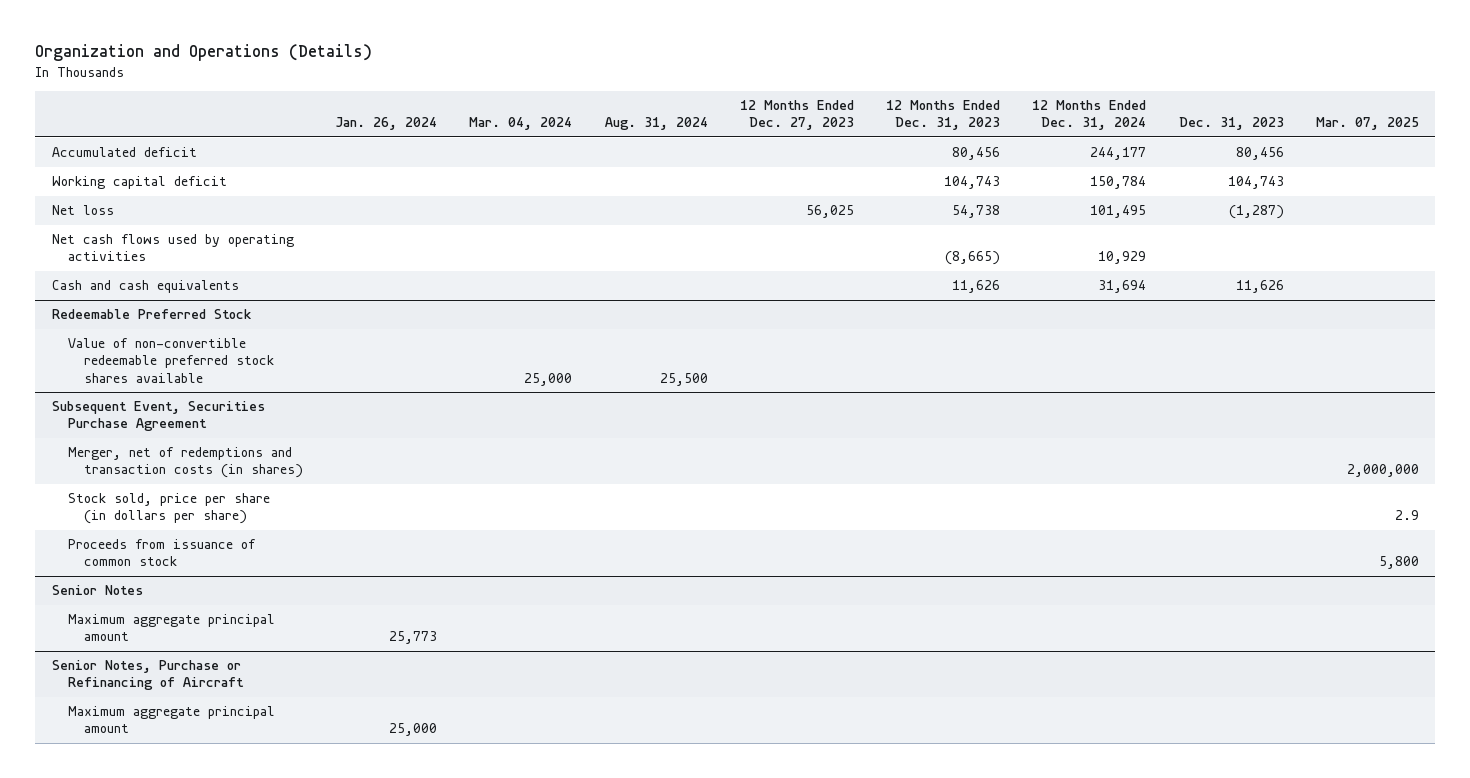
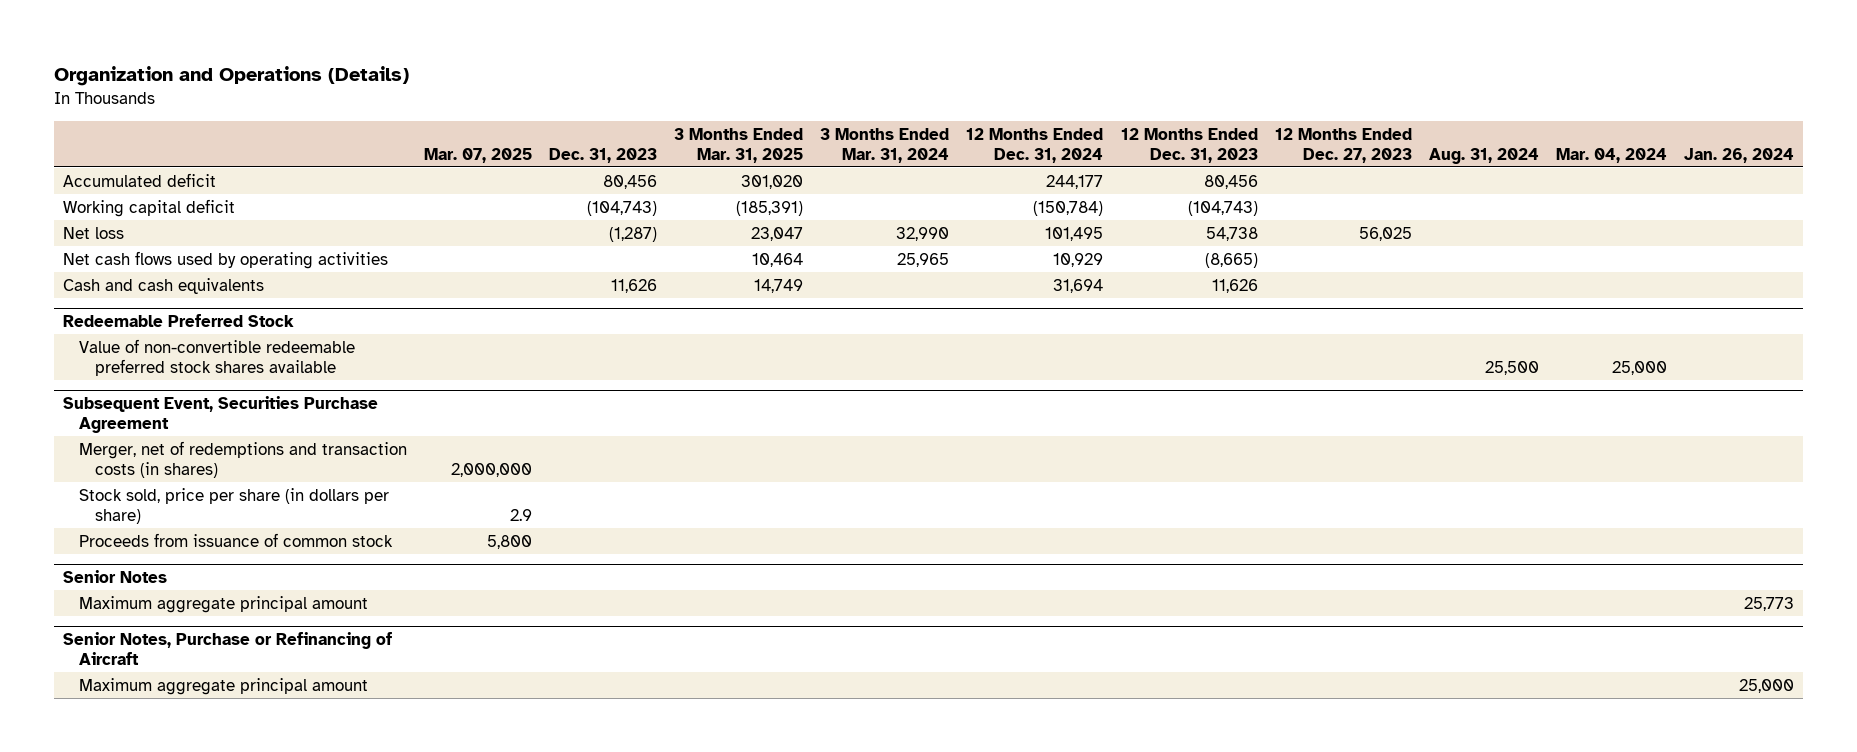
- | Jan. 26, 2024 | Mar. 04, 2024 | Aug. 31, 2024 | 12 Months Ended Dec. 27, 2023 | 12 Months Ended Dec. 31, 2023 | 12 Months Ended Dec. 31, 2024 | Dec. 31, 2023 | Mar. 07, 2025
+ | Mar. 07, 2025 | Dec. 31, 2023 | 3 Months Ended Mar. 31, 2025 | 3 Months Ended Mar. 31, 2024 | 12 Months Ended Dec. 31, 2024 | 12 Months Ended Dec. 31, 2023 | 12 Months Ended Dec. 27, 2023 | Aug. 31, 2024 | Mar. 04, 2024 | Jan. 26, 2024
- Working capital deficit | | | | | 104,743 | 150,784 | 104,743 |
+ Working capital deficit | | (104,743) | (185,391) | | (150,784) | (104,743) | | | |

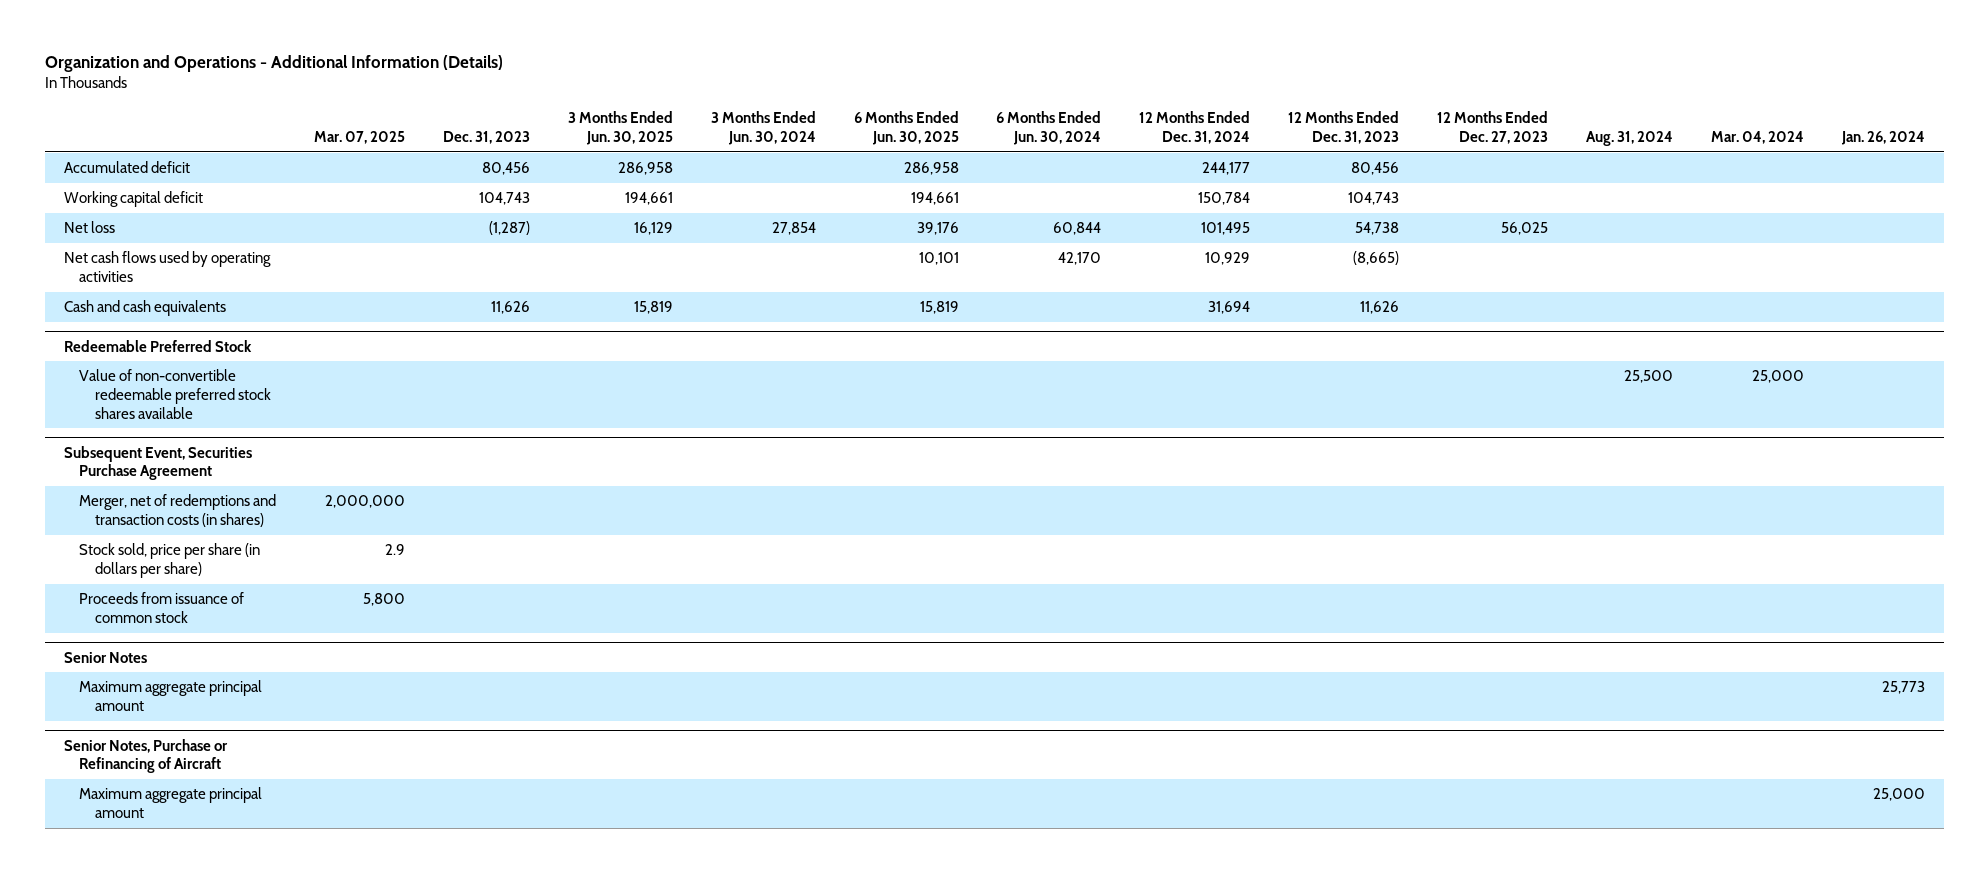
- Organization and Operations (Details)
+ Organization and Operations - Additional Information (Details)
- | Mar. 07, 2025 | Dec. 31, 2023 | 3 Months Ended Mar. 31, 2025 | 3 Months Ended Mar. 31, 2024 | 12 Months Ended Dec. 31, 2024 | 12 Months Ended Dec. 31, 2023 | 12 Months Ended Dec. 27, 2023 | Aug. 31, 2024 | Mar. 04, 2024 | Jan. 26, 2024
+ | Mar. 07, 2025 | Dec. 31, 2023 | 3 Months Ended Jun. 30, 2025 | 3 Months Ended Jun. 30, 2024 | 6 Months Ended Jun. 30, 2025 | 6 Months Ended Jun. 30, 2024 | 12 Months Ended Dec. 31, 2024 | 12 Months Ended Dec. 31, 2023 | 12 Months Ended Dec. 27, 2023 | Aug. 31, 2024 | Mar. 04, 2024 | Jan. 26, 2024
- Working capital deficit | | (104,743) | (185,391) | | (150,784) | (104,743) | | | |
+ Working capital deficit | | 104,743 | 194,661 | | 194,661 | | 150,784 | 104,743 | | | |

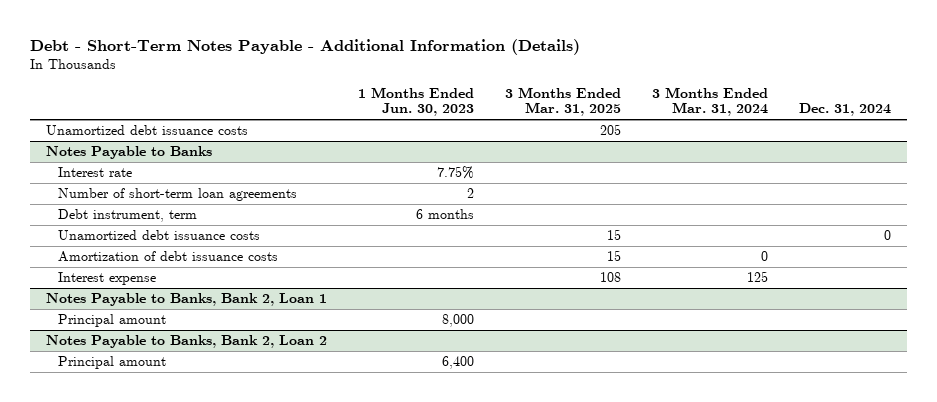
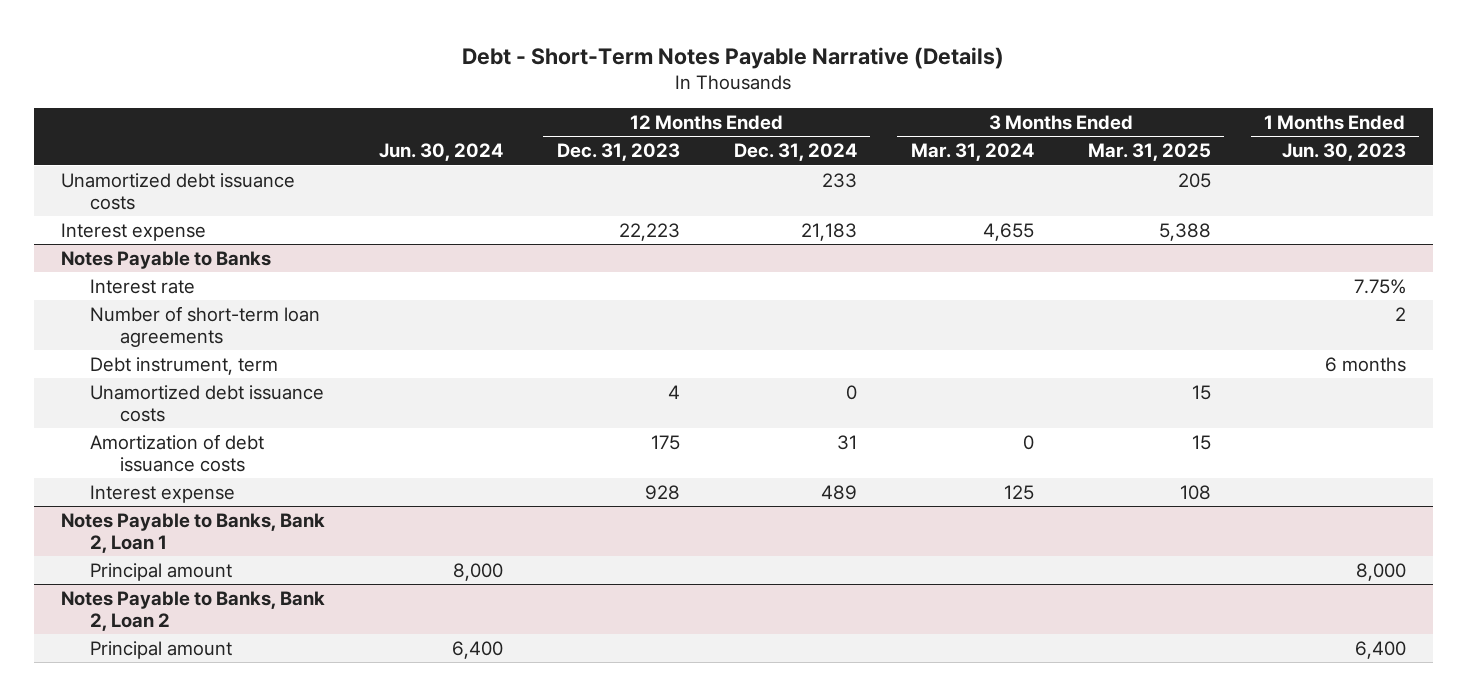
- Debt - Short-Term Notes Payable - Additional Information (Details)
+ Debt - Short-Term Notes Payable Narrative (Details)
- | 1 Months Ended Jun. 30, 2023 | 3 Months Ended Mar. 31, 2025 | 3 Months Ended Mar. 31, 2024 | Dec. 31, 2024
+ | Jun. 30, 2024 | 12 Months Ended Dec. 31, 2023 | 12 Months Ended Dec. 31, 2024 | 3 Months Ended Mar. 31, 2024 | 3 Months Ended Mar. 31, 2025 | 1 Months Ended Jun. 30, 2023
+ Interest expense | | 22,223 | 21,183 | 4,655 | 5,388 |

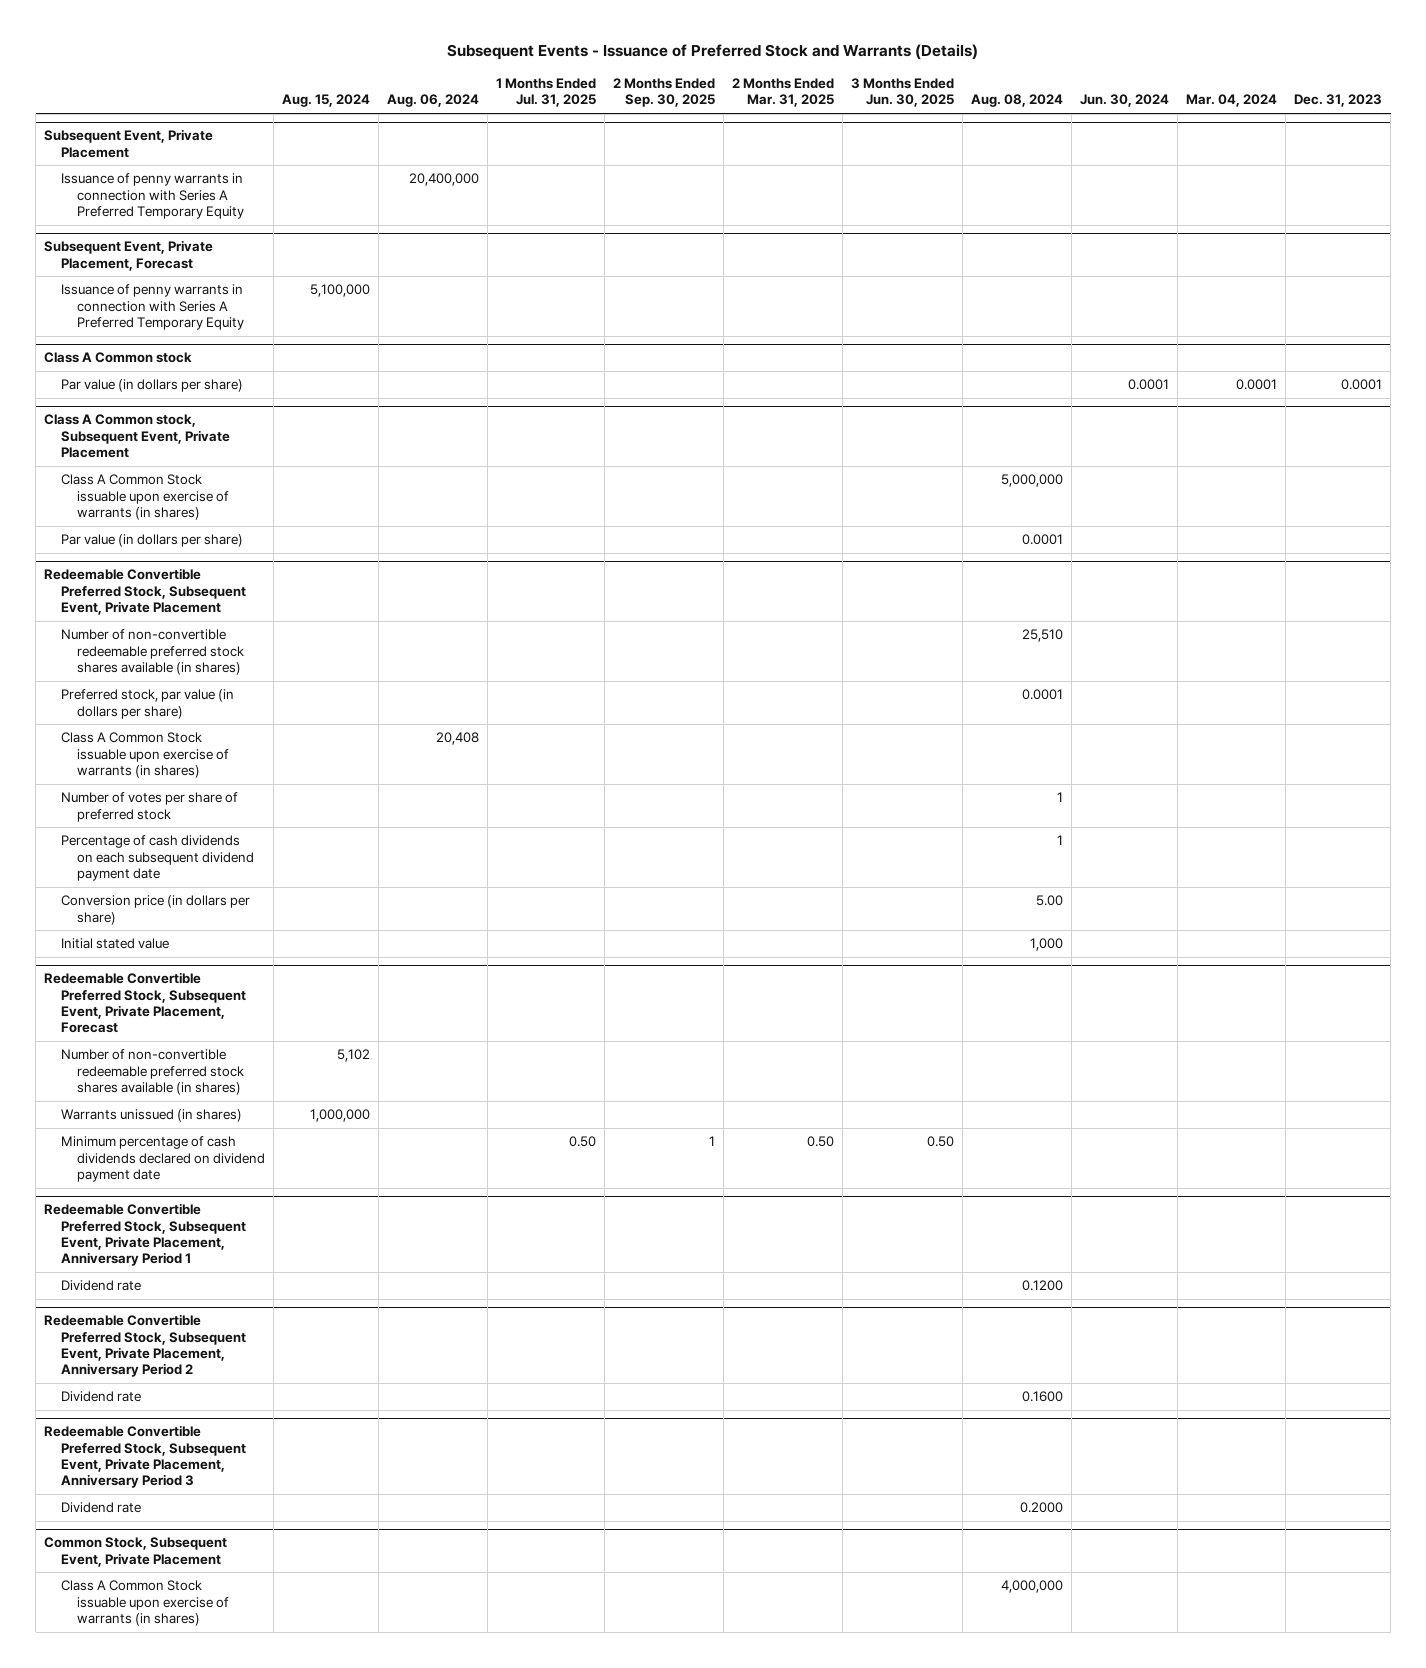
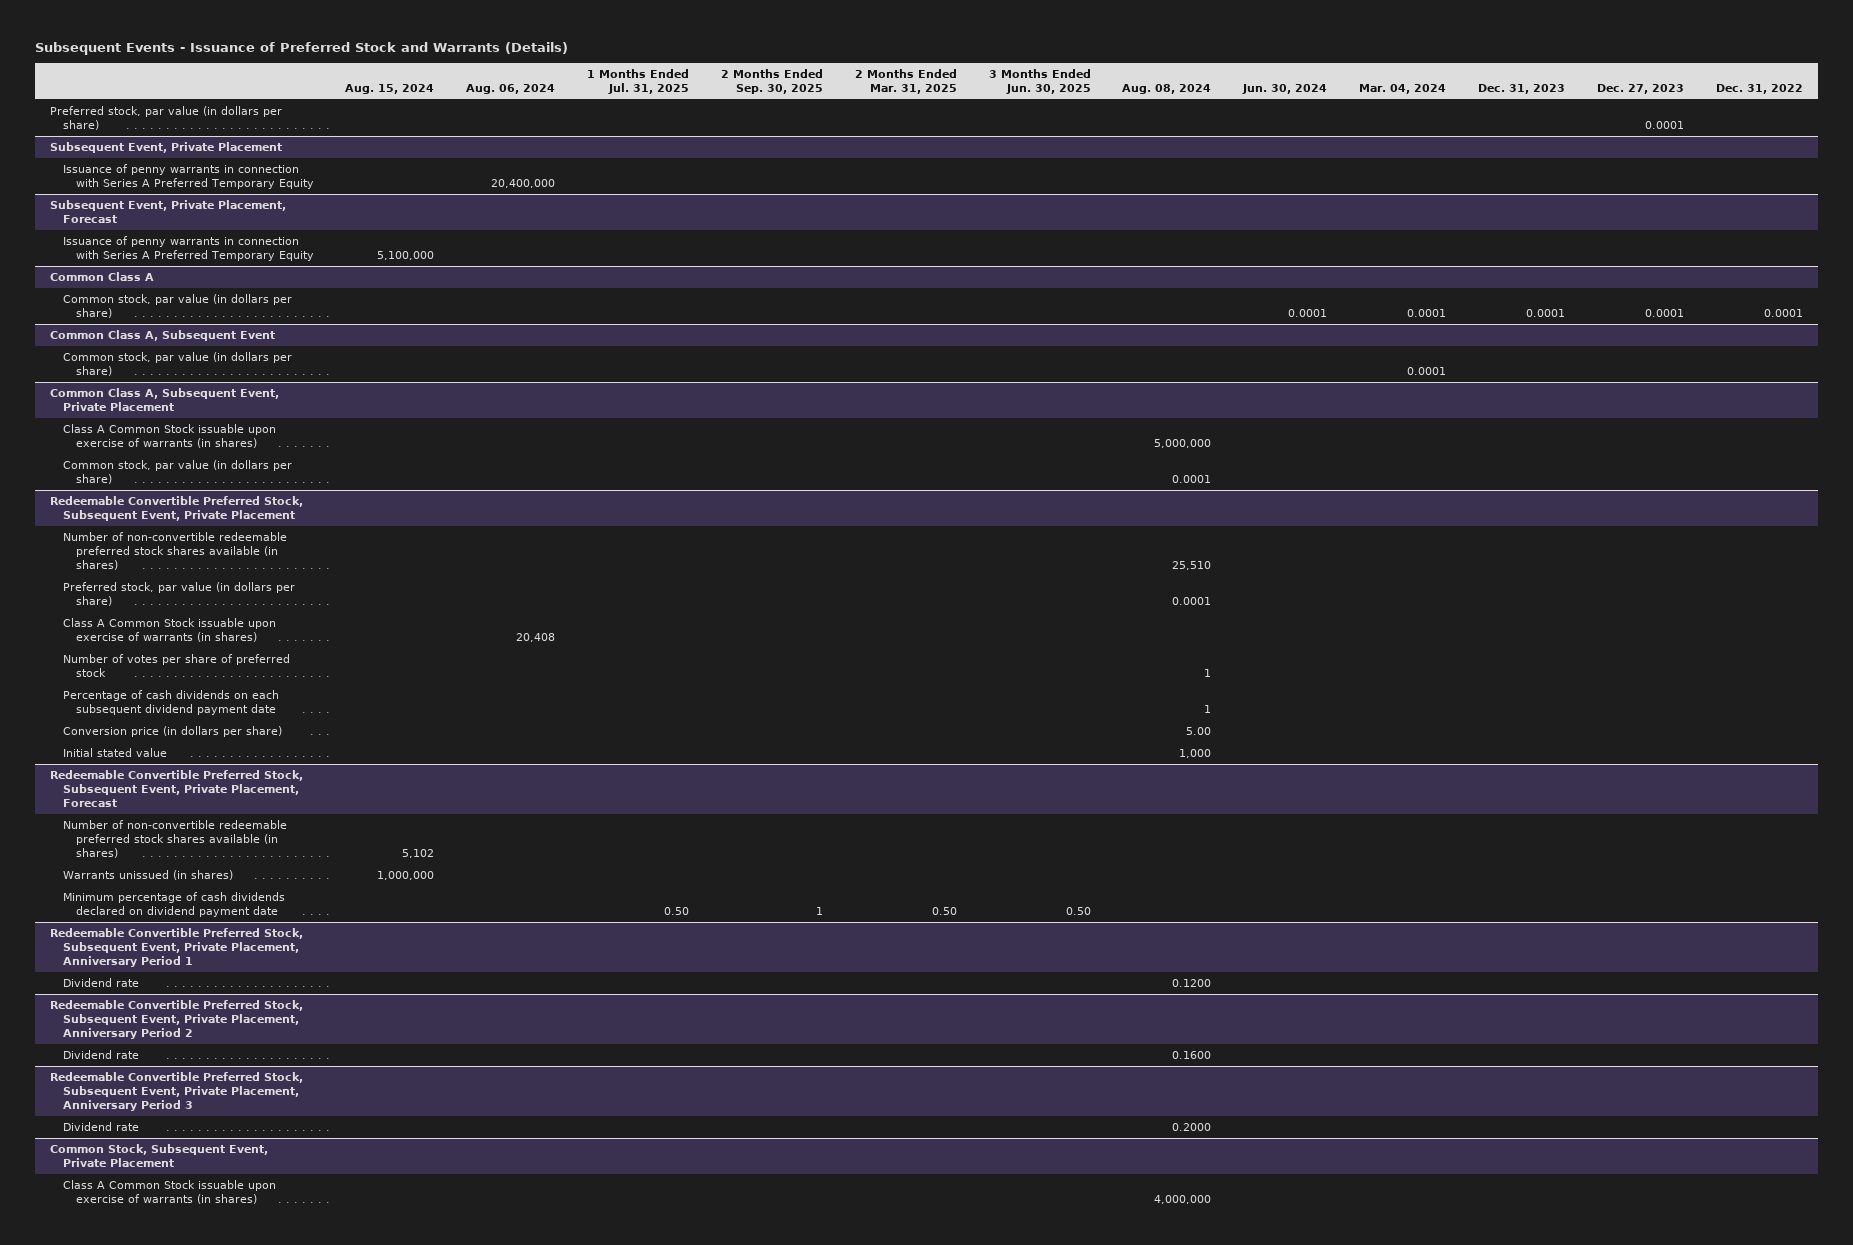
- | Aug. 15, 2024 | Aug. 06, 2024 | 1 Months Ended Jul. 31, 2025 | 2 Months Ended Sep. 30, 2025 | 2 Months Ended Mar. 31, 2025 | 3 Months Ended Jun. 30, 2025 | Aug. 08, 2024 | Jun. 30, 2024 | Mar. 04, 2024 | Dec. 31, 2023
+ | Aug. 15, 2024 | Aug. 06, 2024 | 1 Months Ended Jul. 31, 2025 | 2 Months Ended Sep. 30, 2025 | 2 Months Ended Mar. 31, 2025 | 3 Months Ended Jun. 30, 2025 | Aug. 08, 2024 | Jun. 30, 2024 | Mar. 04, 2024 | Dec. 31, 2023 | Dec. 27, 2023 | Dec. 31, 2022
+ Preferred stock, par value (in dollars per share) | | | | | | | | | | | 0.0001 |
- Class A Common stock
- Par value (in dollars per share) | | | | | | | | 0.0001 | 0.0001 | 0.0001
- Class A Common stock, Subsequent Event, Private Placement
+ Common Class A
+ Common stock, par value (in dollars per share) | | | | | | | | 0.0001 | 0.0001 | 0.0001 | 0.0001 | 0.0001
+ Common Class A, Subsequent Event
+ Common stock, par value (in dollars per share) | | | | | | | | | 0.0001 | | |
+ Common Class A, Subsequent Event, Private Placement
- Par value (in dollars per share) | | | | | | | 0.0001 | | |
+ Common stock, par value (in dollars per share) | | | | | | | 0.0001 | | | | |

